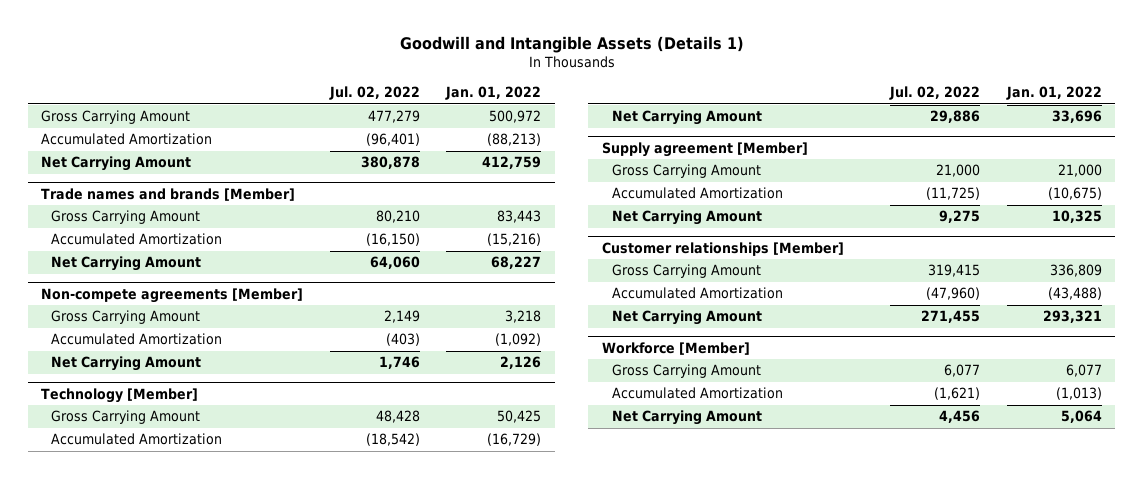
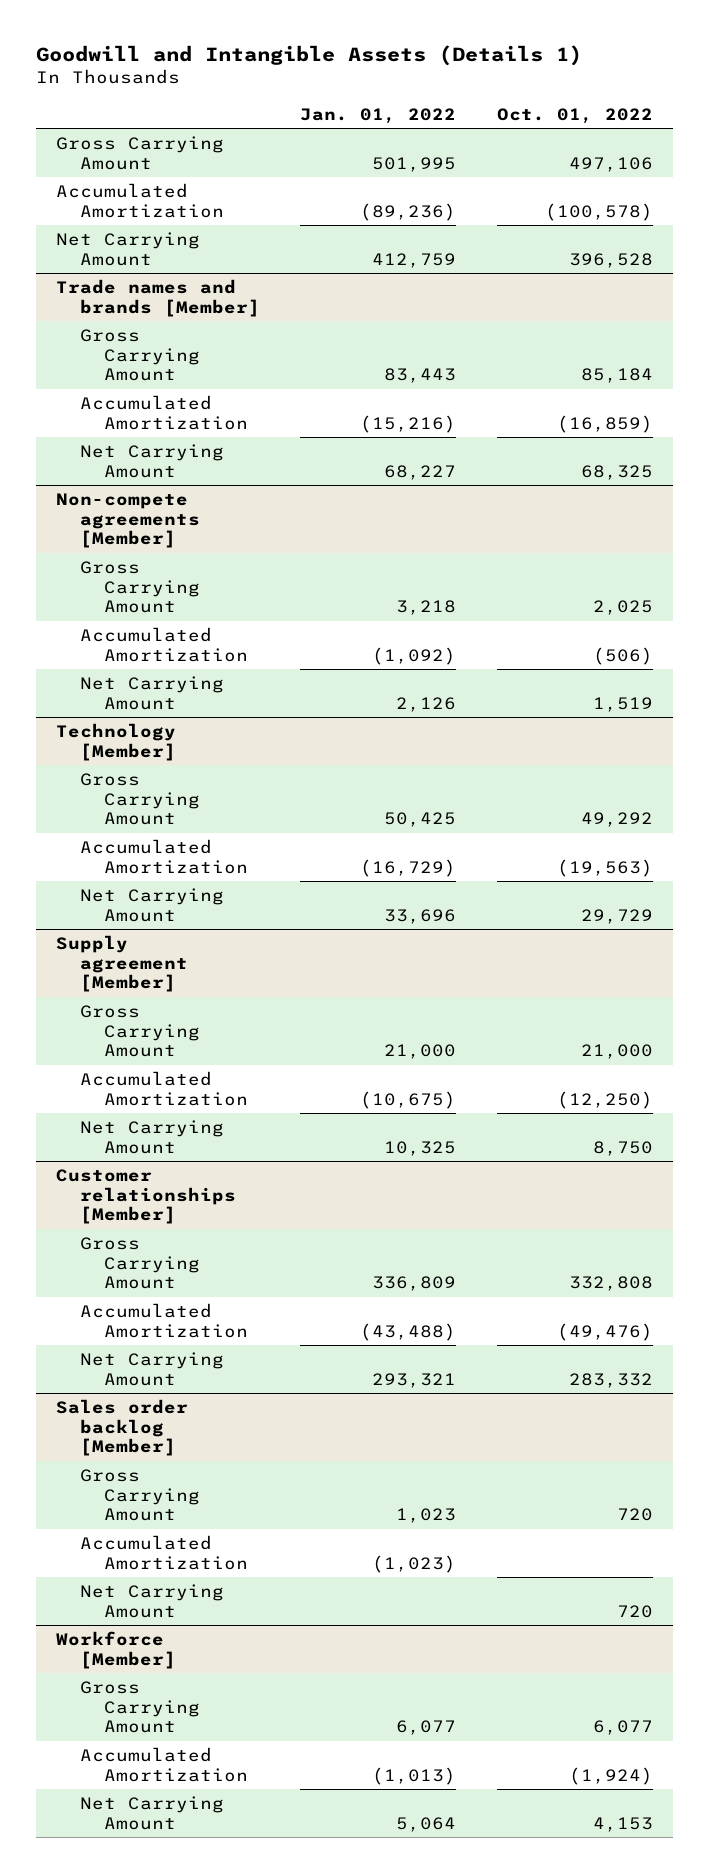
- | Jul. 02, 2022 | Jan. 01, 2022
+ | Jan. 01, 2022 | Oct. 01, 2022
- Gross Carrying Amount | 477,279 | 500,972
- Accumulated Amortization | (96,401) | (88,213)
+ Gross Carrying Amount | 501,995 | 497,106
+ Accumulated Amortization | (89,236) | (100,578)
+ Sales order backlog [Member]
+ Gross Carrying Amount | 1,023 | 720
+ Accumulated Amortization | (1,023) |
+ Net Carrying Amount | | 720

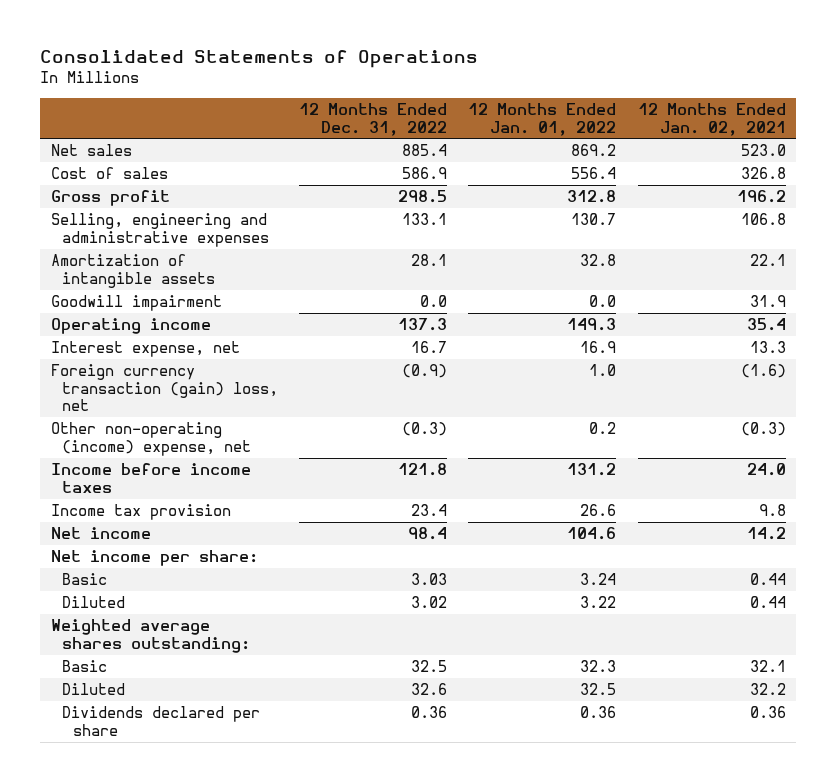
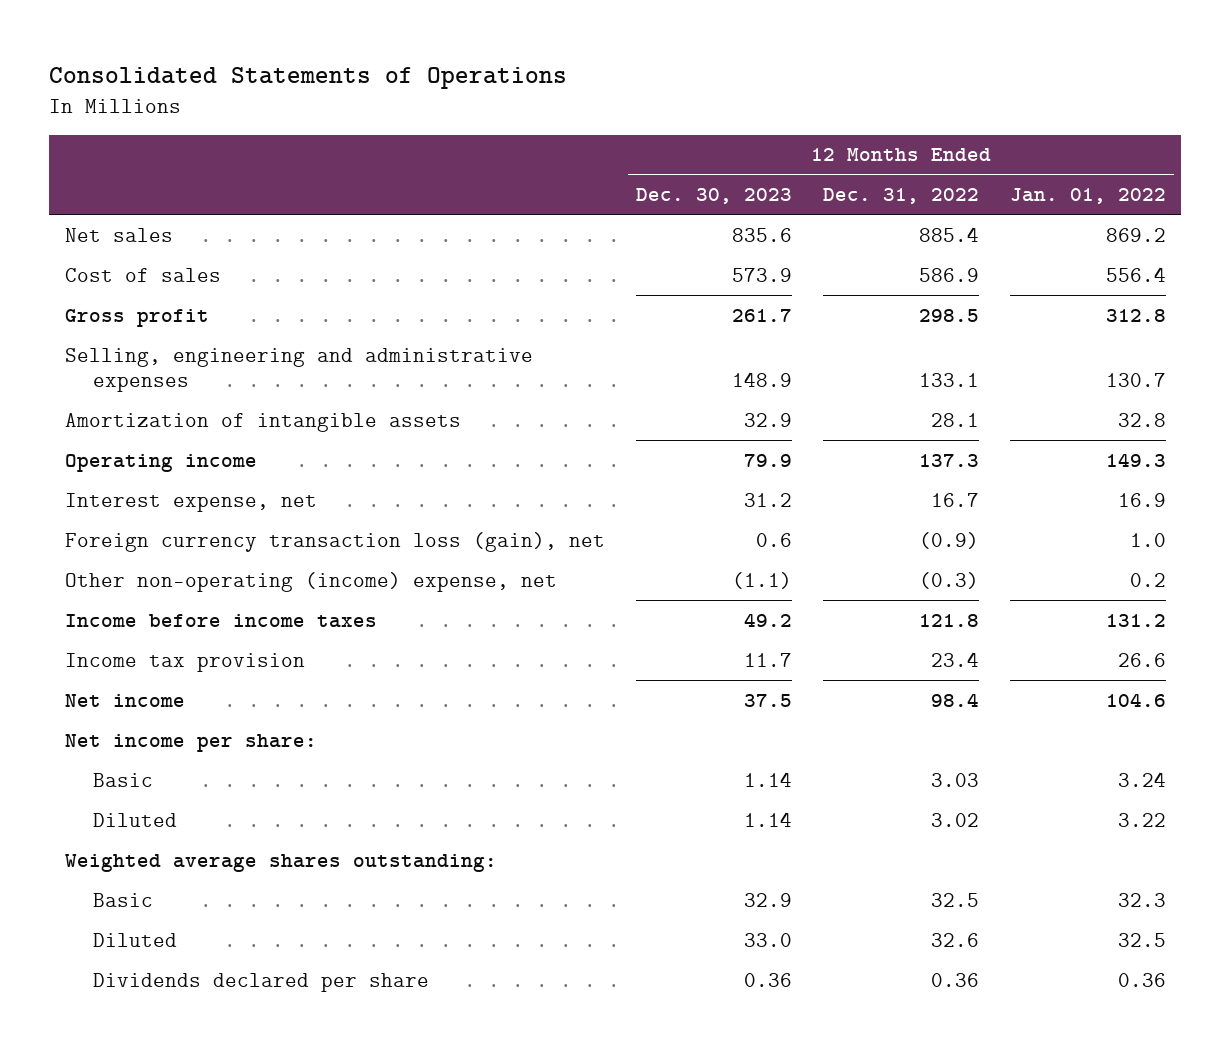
- | 12 Months Ended Dec. 31, 2022 | 12 Months Ended Jan. 01, 2022 | 12 Months Ended Jan. 02, 2021
+ | 12 Months Ended Dec. 30, 2023 | 12 Months Ended Dec. 31, 2022 | 12 Months Ended Jan. 01, 2022
- Goodwill impairment | 0.0 | 0.0 | 31.9
- Foreign currency transaction (gain) loss, net | (0.9) | 1.0 | (1.6)
+ Foreign currency transaction loss (gain), net | 0.6 | (0.9) | 1.0

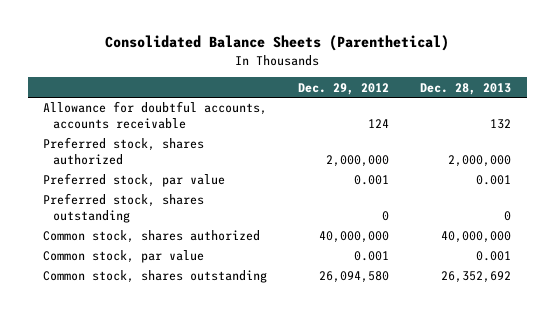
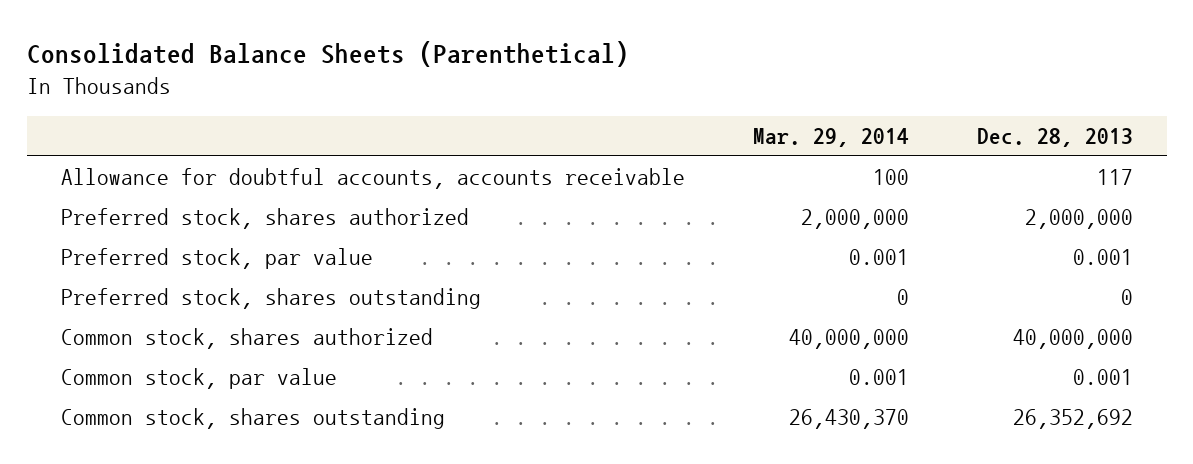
- | Dec. 29, 2012 | Dec. 28, 2013
+ | Mar. 29, 2014 | Dec. 28, 2013
- Allowance for doubtful accounts, accounts receivable | 124 | 132
+ Allowance for doubtful accounts, accounts receivable | 100 | 117

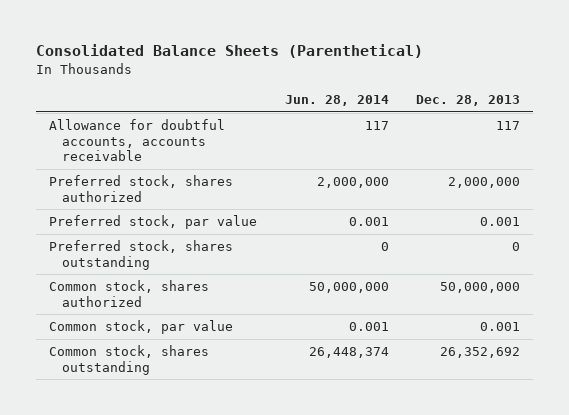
- | Mar. 29, 2014 | Dec. 28, 2013
+ | Jun. 28, 2014 | Dec. 28, 2013
- Common stock, shares authorized | 40,000,000 | 40,000,000
+ Common stock, shares authorized | 50,000,000 | 50,000,000

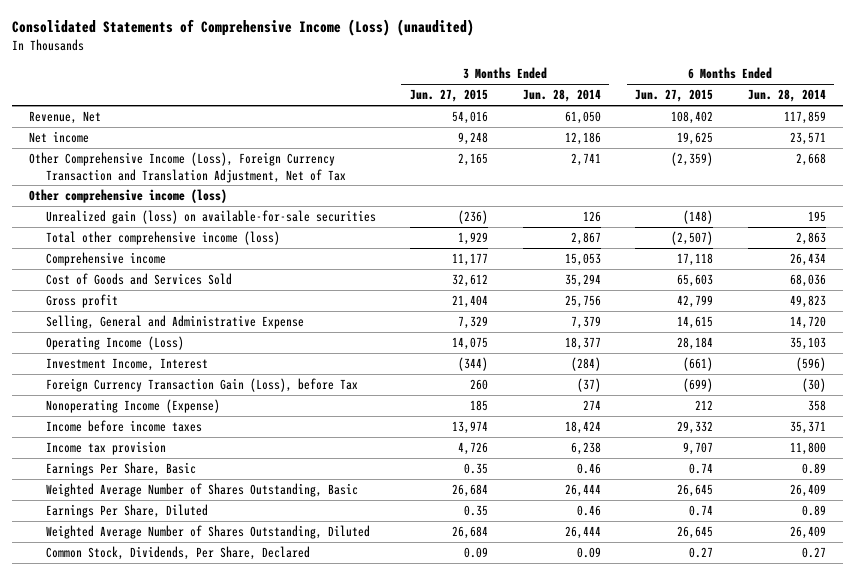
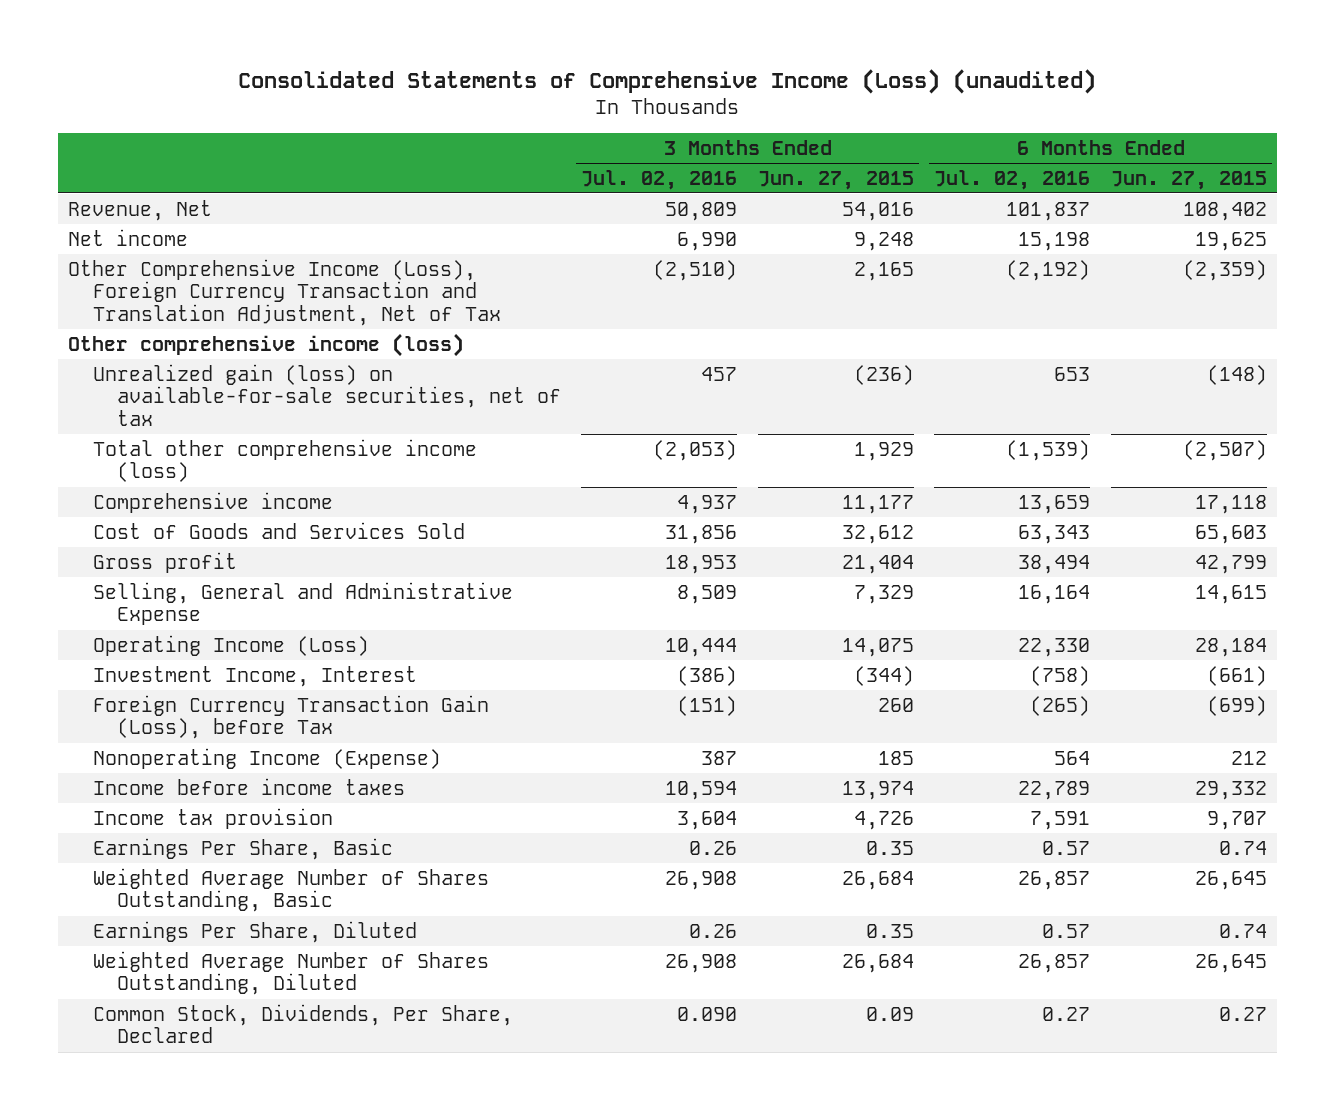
- | 3 Months Ended Jun. 27, 2015 | 3 Months Ended Jun. 28, 2014 | 6 Months Ended Jun. 27, 2015 | 6 Months Ended Jun. 28, 2014
+ | 3 Months Ended Jul. 02, 2016 | 3 Months Ended Jun. 27, 2015 | 6 Months Ended Jul. 02, 2016 | 6 Months Ended Jun. 27, 2015
- Unrealized gain (loss) on available-for-sale securities | (236) | 126 | (148) | 195
+ Unrealized gain (loss) on available-for-sale securities, net of tax | 457 | (236) | 653 | (148)

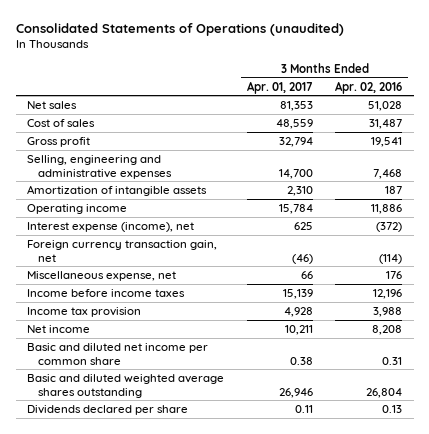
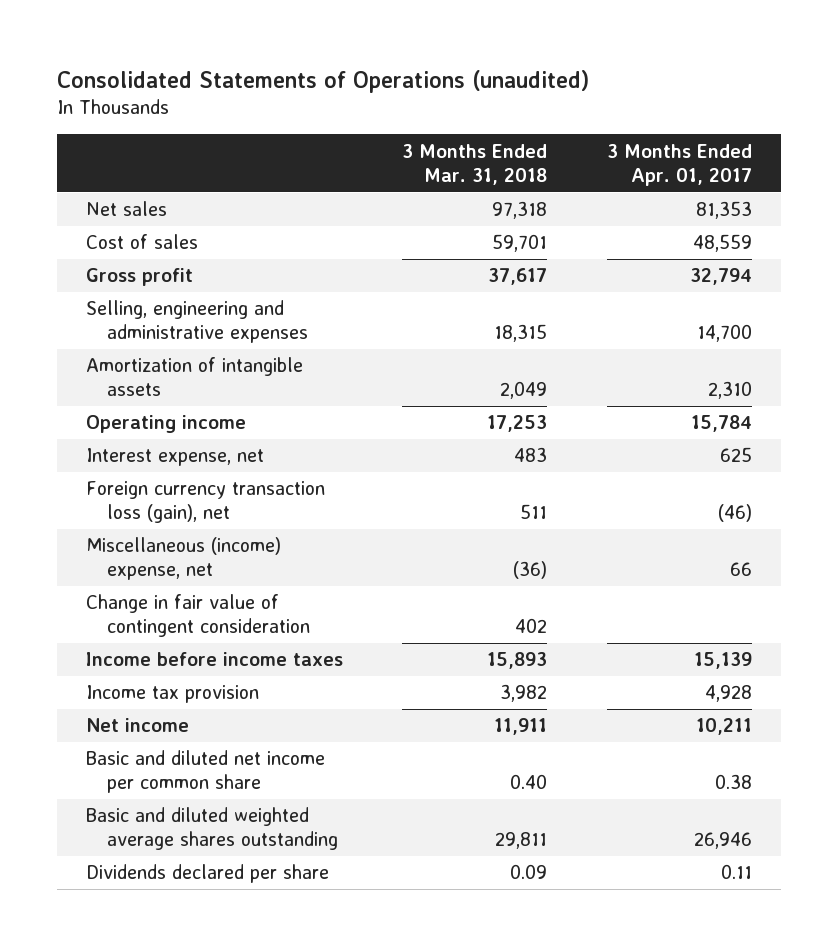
- | 3 Months Ended Apr. 01, 2017 | 3 Months Ended Apr. 02, 2016
+ | 3 Months Ended Mar. 31, 2018 | 3 Months Ended Apr. 01, 2017
- Interest expense (income), net | 625 | (372)
- Foreign currency transaction gain, net | (46) | (114)
- Miscellaneous expense, net | 66 | 176
+ Interest expense, net | 483 | 625
+ Foreign currency transaction loss (gain), net | 511 | (46)
+ Miscellaneous (income) expense, net | (36) | 66
+ Change in fair value of contingent consideration | 402 |

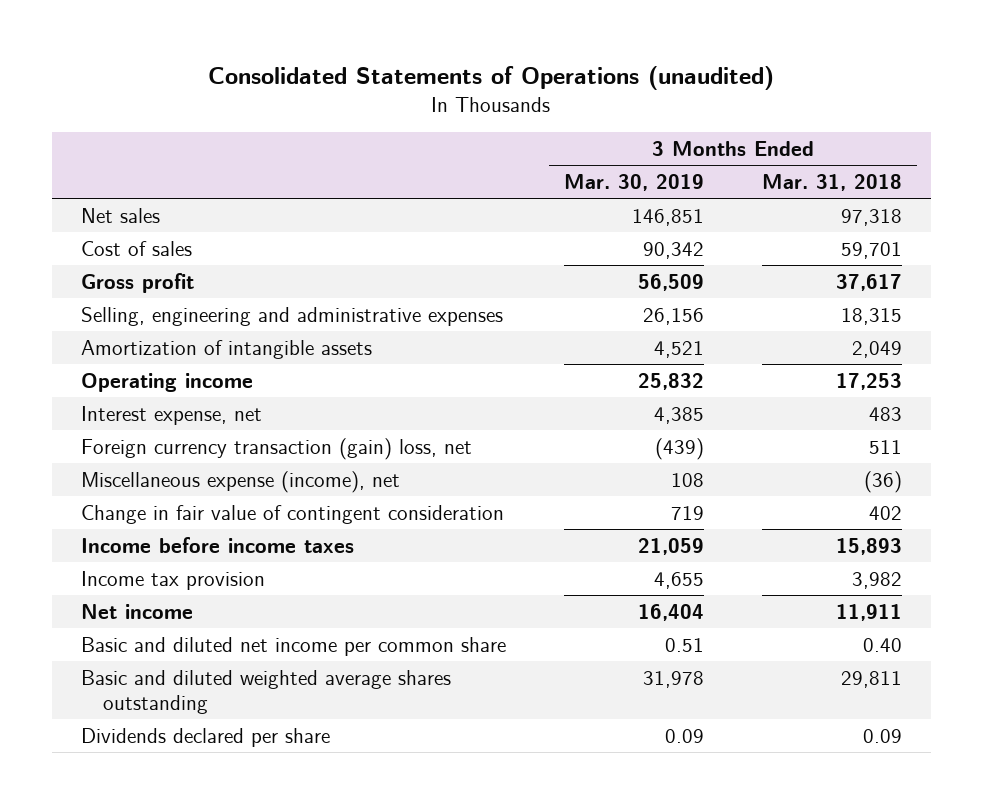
- | 3 Months Ended Mar. 31, 2018 | 3 Months Ended Apr. 01, 2017
+ | 3 Months Ended Mar. 30, 2019 | 3 Months Ended Mar. 31, 2018
- Foreign currency transaction loss (gain), net | 511 | (46)
- Miscellaneous (income) expense, net | (36) | 66
+ Foreign currency transaction (gain) loss, net | (439) | 511
+ Miscellaneous expense (income), net | 108 | (36)

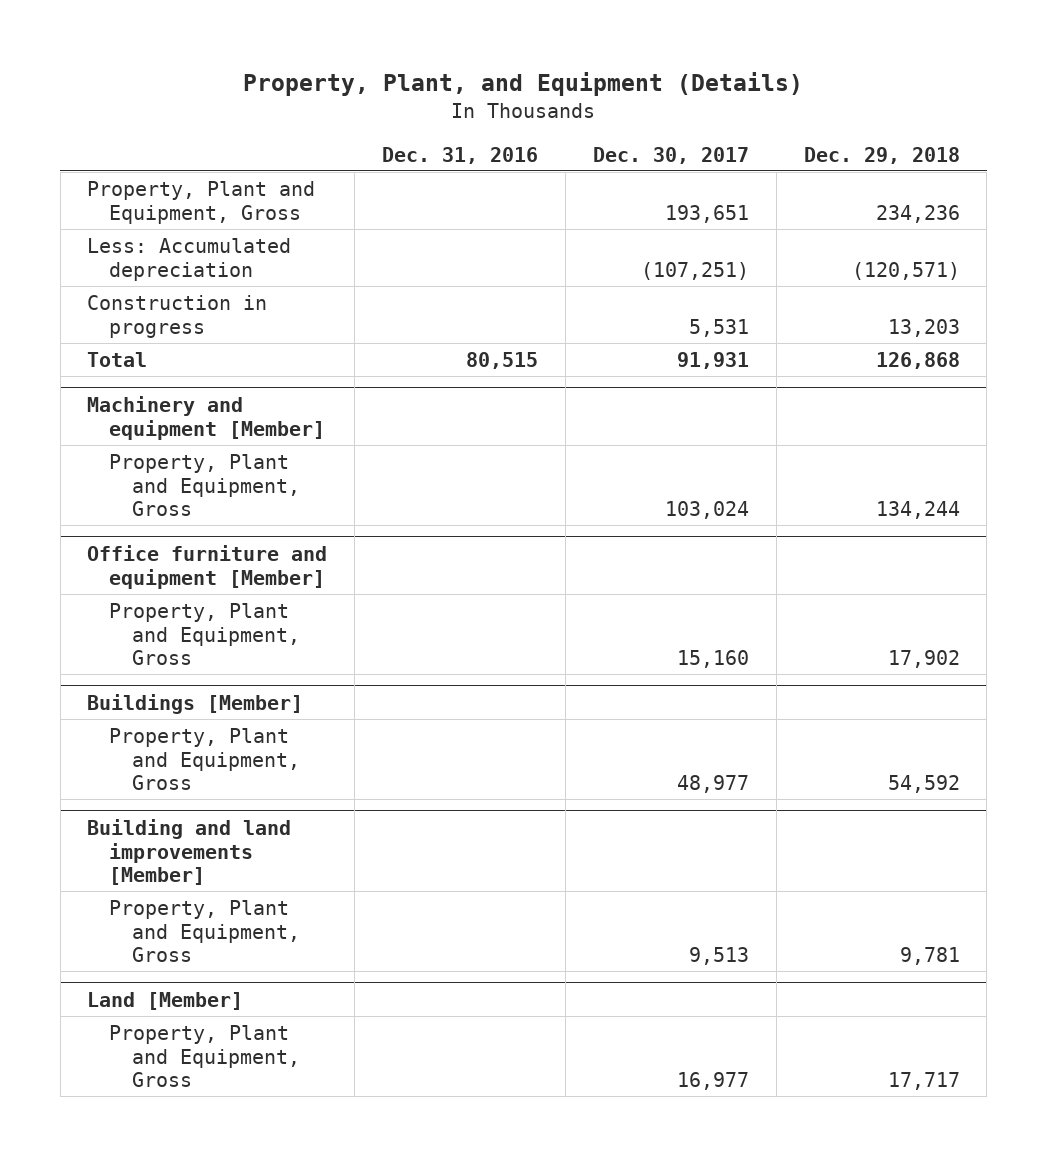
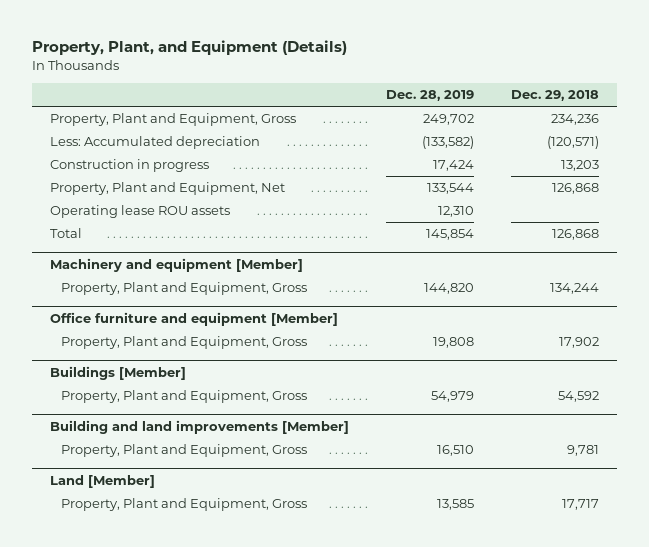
- | Dec. 31, 2016 | Dec. 30, 2017 | Dec. 29, 2018
+ | Dec. 28, 2019 | Dec. 29, 2018
+ Property, Plant and Equipment, Net | 133,544 | 126,868
+ Operating lease ROU assets | 12,310 |

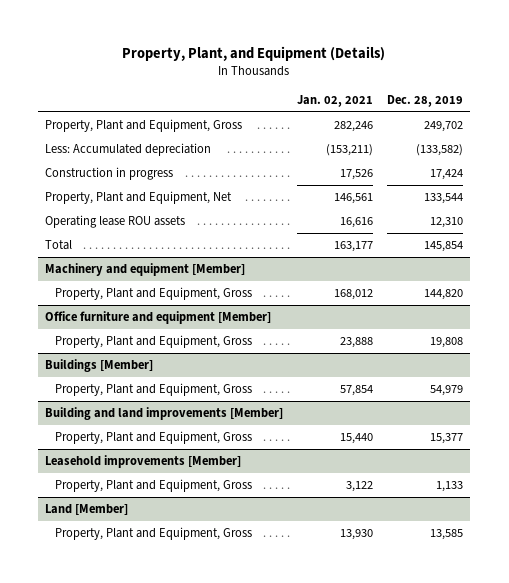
- | Dec. 28, 2019 | Dec. 29, 2018
+ | Jan. 02, 2021 | Dec. 28, 2019
@ Building and land improvements [Member]
- Property, Plant and Equipment, Gross | 16,510 | 9,781
+ Property, Plant and Equipment, Gross | 15,440 | 15,377
+ Leasehold improvements [Member]
+ Property, Plant and Equipment, Gross | 3,122 | 1,133

